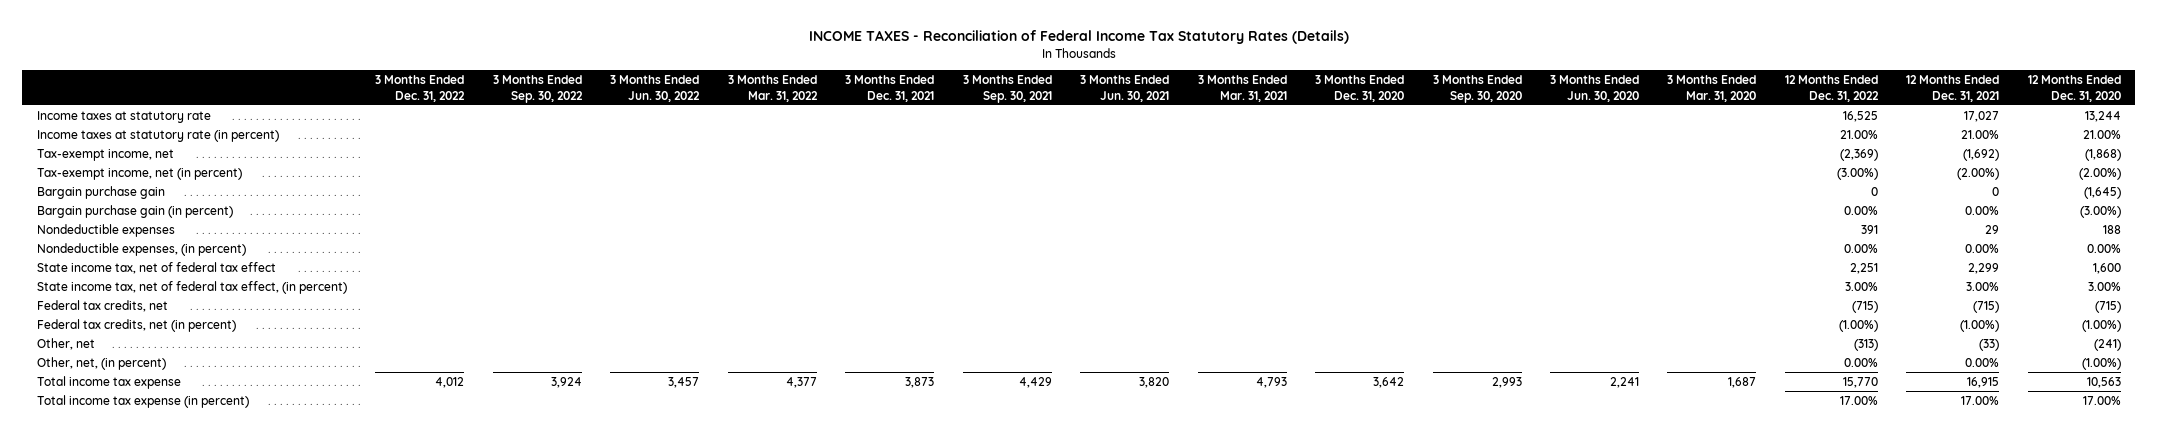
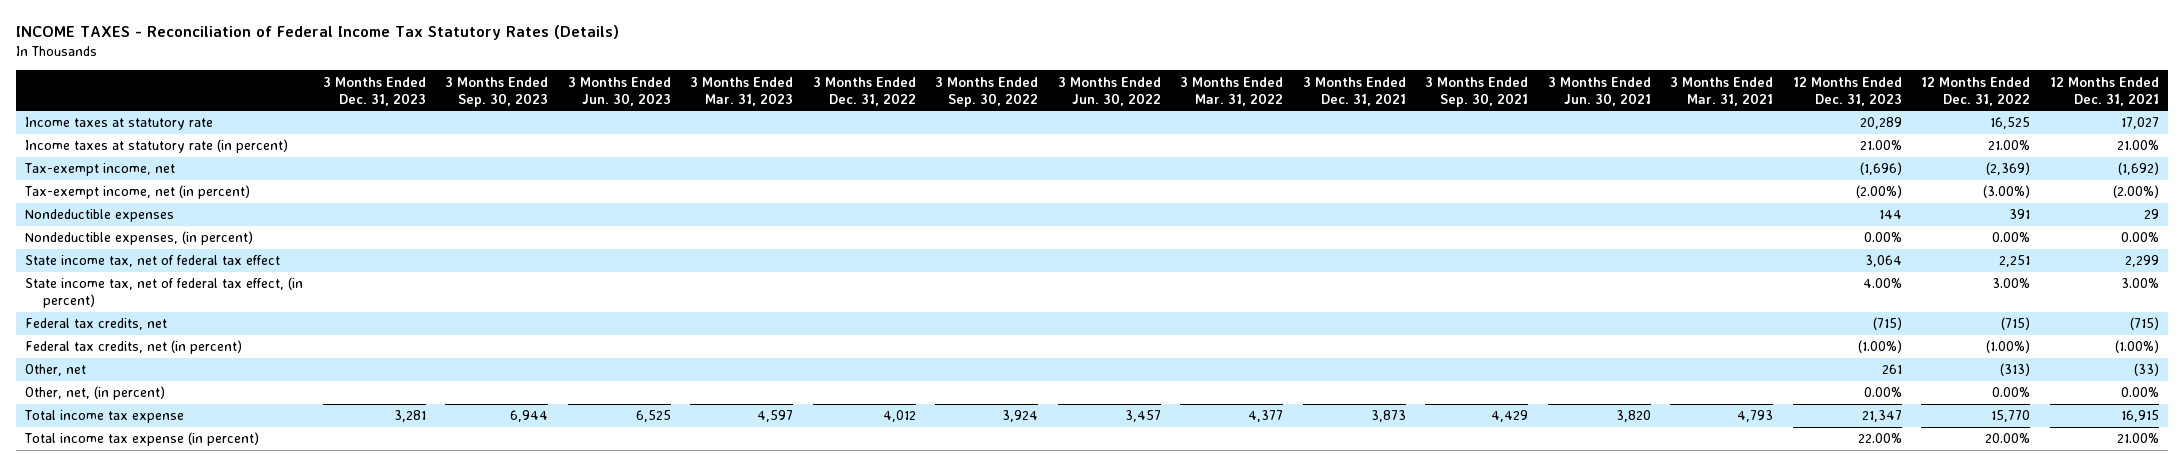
- | 3 Months Ended Dec. 31, 2022 | 3 Months Ended Sep. 30, 2022 | 3 Months Ended Jun. 30, 2022 | 3 Months Ended Mar. 31, 2022 | 3 Months Ended Dec. 31, 2021 | 3 Months Ended Sep. 30, 2021 | 3 Months Ended Jun. 30, 2021 | 3 Months Ended Mar. 31, 2021 | 3 Months Ended Dec. 31, 2020 | 3 Months Ended Sep. 30, 2020 | 3 Months Ended Jun. 30, 2020 | 3 Months Ended Mar. 31, 2020 | 12 Months Ended Dec. 31, 2022 | 12 Months Ended Dec. 31, 2021 | 12 Months Ended Dec. 31, 2020
+ | 3 Months Ended Dec. 31, 2023 | 3 Months Ended Sep. 30, 2023 | 3 Months Ended Jun. 30, 2023 | 3 Months Ended Mar. 31, 2023 | 3 Months Ended Dec. 31, 2022 | 3 Months Ended Sep. 30, 2022 | 3 Months Ended Jun. 30, 2022 | 3 Months Ended Mar. 31, 2022 | 3 Months Ended Dec. 31, 2021 | 3 Months Ended Sep. 30, 2021 | 3 Months Ended Jun. 30, 2021 | 3 Months Ended Mar. 31, 2021 | 12 Months Ended Dec. 31, 2023 | 12 Months Ended Dec. 31, 2022 | 12 Months Ended Dec. 31, 2021
- Bargain purchase gain | | | | | | | | | | | | | 0 | 0 | (1,645)
- Bargain purchase gain (in percent) | | | | | | | | | | | | | 0.00% | 0.00% | (3.00%)
- Total income tax expense (in percent) | | | | | | | | | | | | | 17.00% | 17.00% | 17.00%
+ Total income tax expense (in percent) | | | | | | | | | | | | | 22.00% | 20.00% | 21.00%

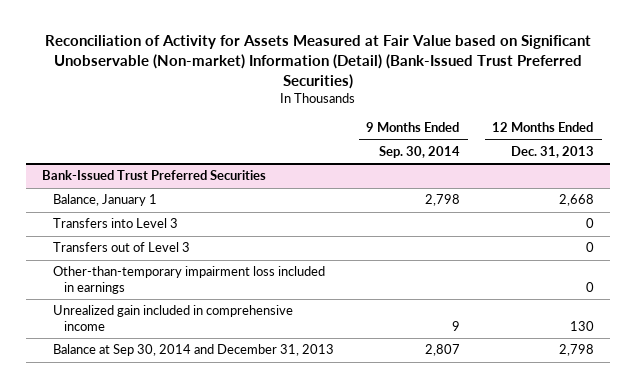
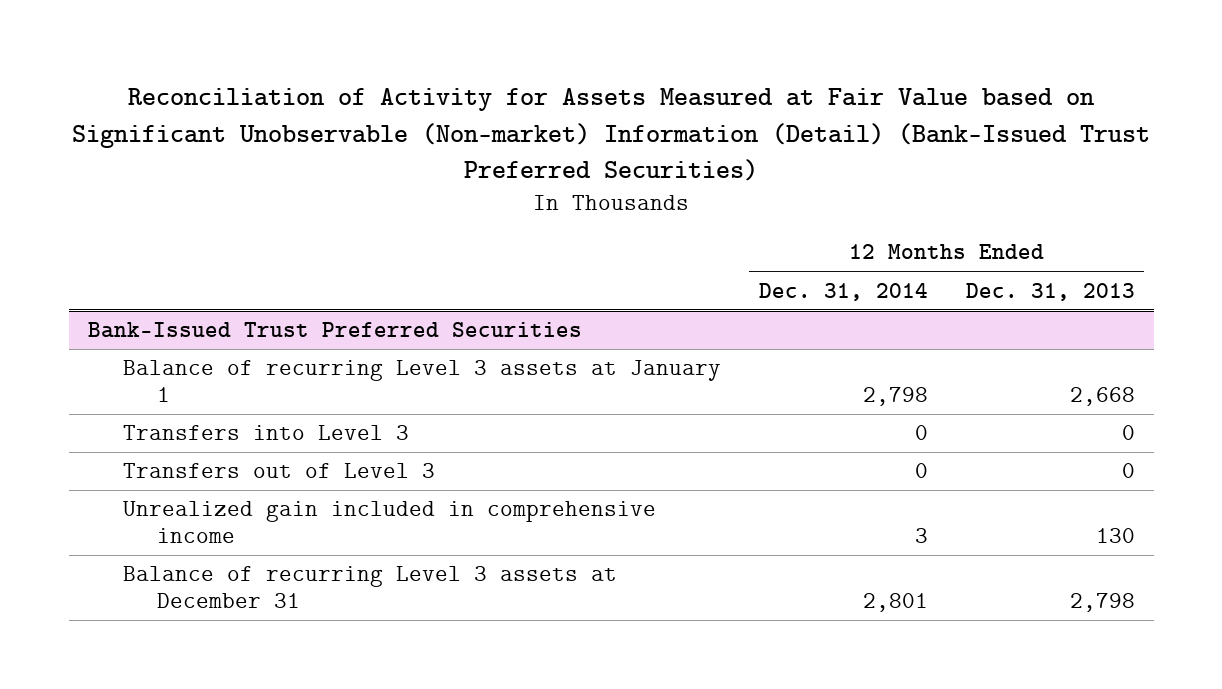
- | 9 Months Ended Sep. 30, 2014 | 12 Months Ended Dec. 31, 2013
+ | 12 Months Ended Dec. 31, 2014 | 12 Months Ended Dec. 31, 2013
@ Bank-Issued Trust Preferred Securities
- Balance, January 1 | 2,798 | 2,668
+ Balance of recurring Level 3 assets at January 1 | 2,798 | 2,668
- Other-than-temporary impairment loss included in earnings | | 0
- Balance at Sep 30, 2014 and December 31, 2013 | 2,807 | 2,798
+ Balance of recurring Level 3 assets at December 31 | 2,801 | 2,798

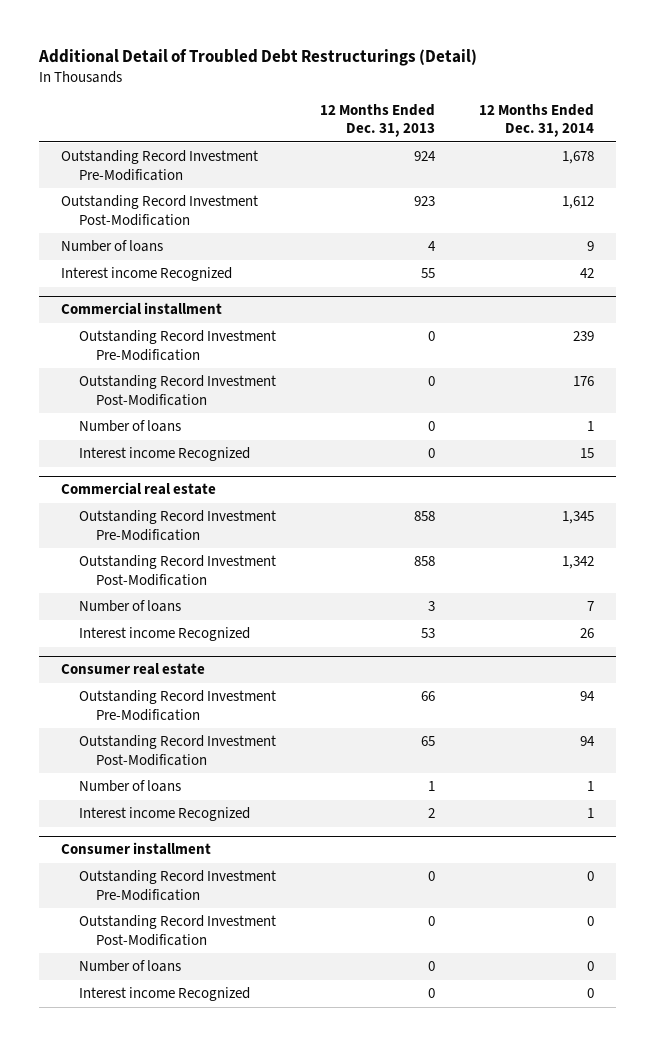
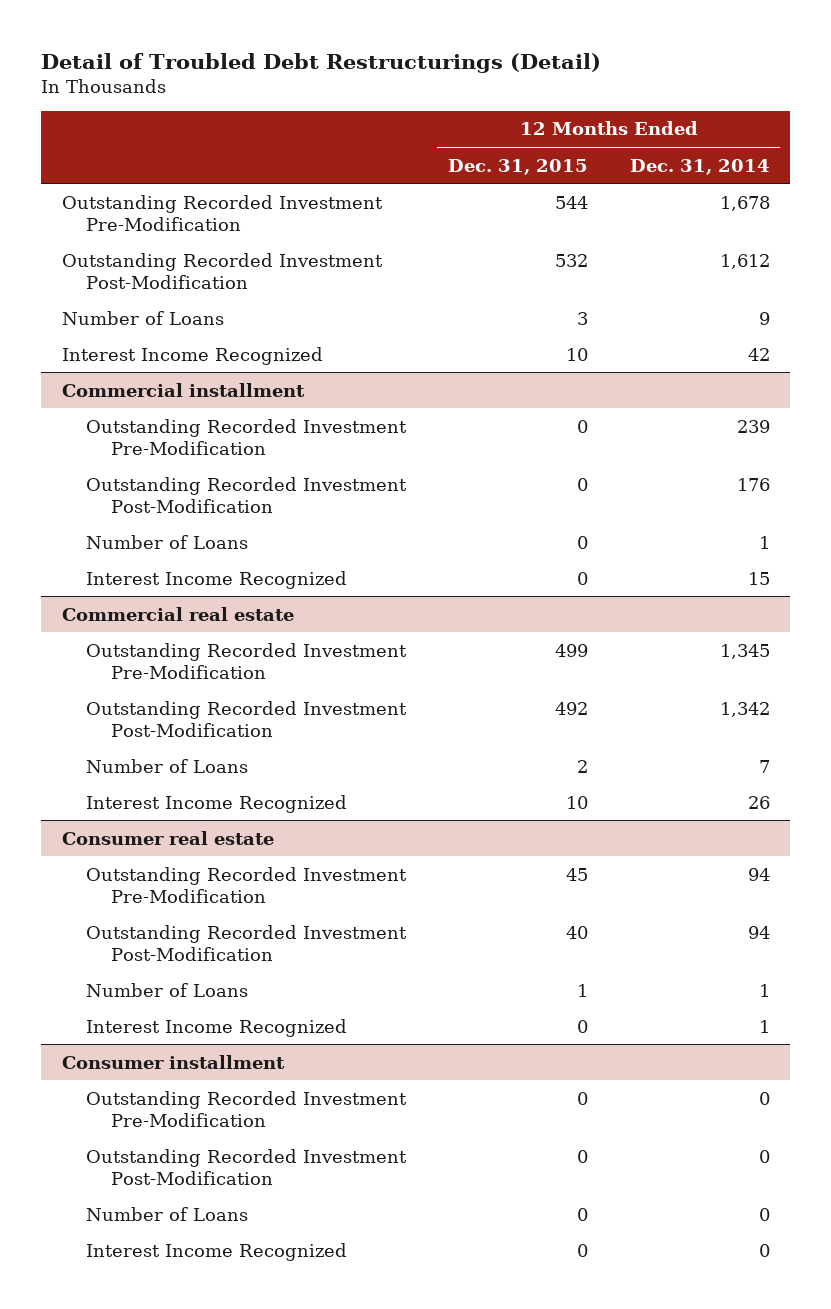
- Additional Detail of Troubled Debt Restructurings (Detail)
+ Detail of Troubled Debt Restructurings (Detail)
- | 12 Months Ended Dec. 31, 2013 | 12 Months Ended Dec. 31, 2014
+ | 12 Months Ended Dec. 31, 2015 | 12 Months Ended Dec. 31, 2014
- Outstanding Record Investment Pre-Modification | 924 | 1,678
- Outstanding Record Investment Post-Modification | 923 | 1,612
- Number of loans | 4 | 9
- Interest income Recognized | 55 | 42
+ Outstanding Recorded Investment Pre-Modification | 544 | 1,678
+ Outstanding Recorded Investment Post-Modification | 532 | 1,612
+ Number of Loans | 3 | 9
+ Interest Income Recognized | 10 | 42
@ Commercial installment
- Outstanding Record Investment Pre-Modification | 0 | 239
- Outstanding Record Investment Post-Modification | 0 | 176
- Number of loans | 0 | 1
- Interest income Recognized | 0 | 15
+ Outstanding Recorded Investment Pre-Modification | 0 | 239
+ Outstanding Recorded Investment Post-Modification | 0 | 176
+ Number of Loans | 0 | 1
+ Interest Income Recognized | 0 | 15
@ Commercial real estate
- Outstanding Record Investment Pre-Modification | 858 | 1,345
- Outstanding Record Investment Post-Modification | 858 | 1,342
- Number of loans | 3 | 7
- Interest income Recognized | 53 | 26
+ Outstanding Recorded Investment Pre-Modification | 499 | 1,345
+ Outstanding Recorded Investment Post-Modification | 492 | 1,342
+ Number of Loans | 2 | 7
+ Interest Income Recognized | 10 | 26
@ Consumer real estate
- Outstanding Record Investment Pre-Modification | 66 | 94
- Outstanding Record Investment Post-Modification | 65 | 94
- Number of loans | 1 | 1
- Interest income Recognized | 2 | 1
+ Outstanding Recorded Investment Pre-Modification | 45 | 94
+ Outstanding Recorded Investment Post-Modification | 40 | 94
+ Number of Loans | 1 | 1
+ Interest Income Recognized | 0 | 1
@ Consumer installment
- Outstanding Record Investment Pre-Modification | 0 | 0
- Outstanding Record Investment Post-Modification | 0 | 0
- Number of loans | 0 | 0
- Interest income Recognized | 0 | 0
+ Outstanding Recorded Investment Pre-Modification | 0 | 0
+ Outstanding Recorded Investment Post-Modification | 0 | 0
+ Number of Loans | 0 | 0
+ Interest Income Recognized | 0 | 0

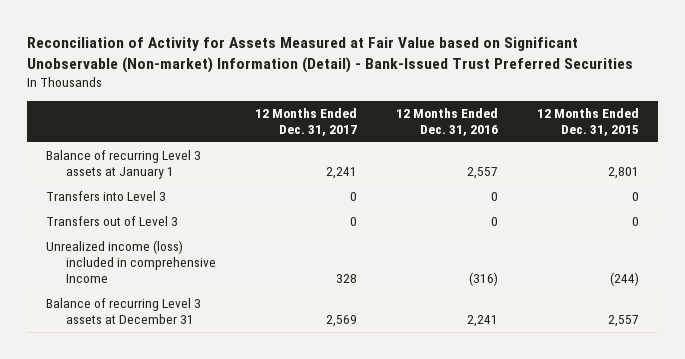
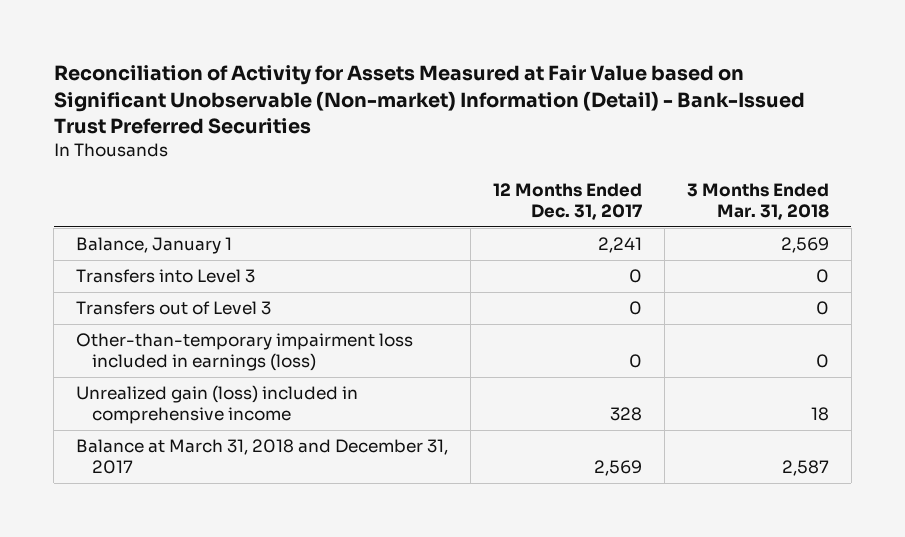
- | 12 Months Ended Dec. 31, 2017 | 12 Months Ended Dec. 31, 2016 | 12 Months Ended Dec. 31, 2015
+ | 12 Months Ended Dec. 31, 2017 | 3 Months Ended Mar. 31, 2018
- Balance of recurring Level 3 assets at January 1 | 2,241 | 2,557 | 2,801
+ Balance, January 1 | 2,241 | 2,569
- Unrealized income (loss) included in comprehensive Income | 328 | (316) | (244)
- Balance of recurring Level 3 assets at December 31 | 2,569 | 2,241 | 2,557
+ Other-than-temporary impairment loss included in earnings (loss) | 0 | 0
+ Unrealized gain (loss) included in comprehensive income | 328 | 18
+ Balance at March 31, 2018 and December 31, 2017 | 2,569 | 2,587

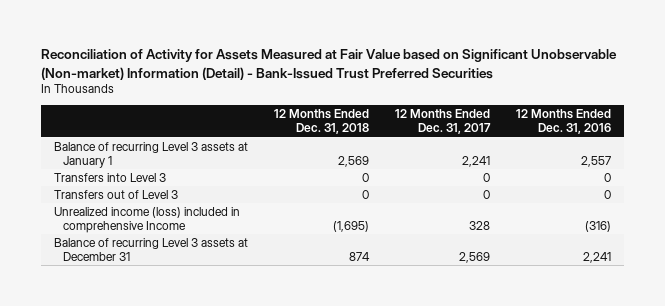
- | 12 Months Ended Dec. 31, 2017 | 3 Months Ended Mar. 31, 2018
+ | 12 Months Ended Dec. 31, 2018 | 12 Months Ended Dec. 31, 2017 | 12 Months Ended Dec. 31, 2016
- Balance, January 1 | 2,241 | 2,569
+ Balance of recurring Level 3 assets at January 1 | 2,569 | 2,241 | 2,557
- Other-than-temporary impairment loss included in earnings (loss) | 0 | 0
- Unrealized gain (loss) included in comprehensive income | 328 | 18
- Balance at March 31, 2018 and December 31, 2017 | 2,569 | 2,587
+ Unrealized income (loss) included in comprehensive Income | (1,695) | 328 | (316)
+ Balance of recurring Level 3 assets at December 31 | 874 | 2,569 | 2,241

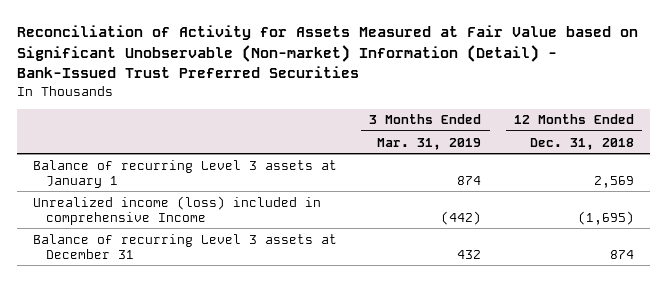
- | 12 Months Ended Dec. 31, 2018 | 12 Months Ended Dec. 31, 2017 | 12 Months Ended Dec. 31, 2016
+ | 3 Months Ended Mar. 31, 2019 | 12 Months Ended Dec. 31, 2018
- Transfers into Level 3 | 0 | 0 | 0
- Transfers out of Level 3 | 0 | 0 | 0

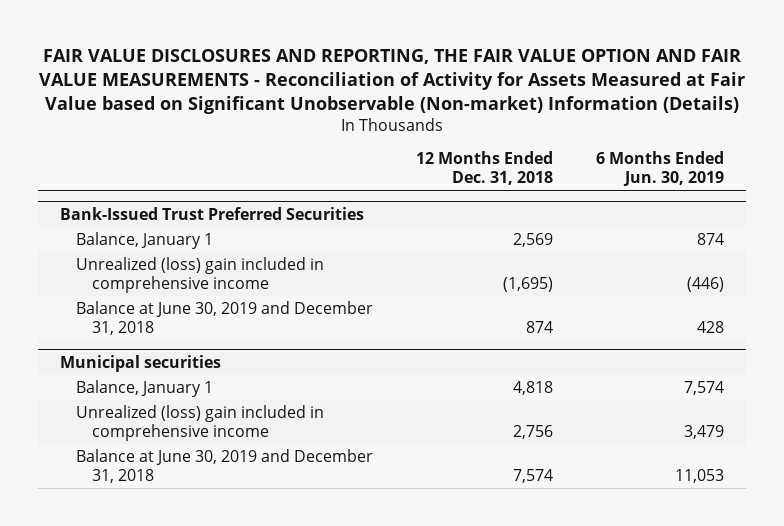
- Reconciliation of Activity for Assets Measured at Fair Value based on Significant Unobservable (Non-market) Information (Detail) - Bank-Issued Trust Preferred Securities
+ FAIR VALUE DISCLOSURES AND REPORTING, THE FAIR VALUE OPTION AND FAIR VALUE MEASUREMENTS - Reconciliation of Activity for Assets Measured at Fair Value based on Significant Unobservable (Non-market) Information (Details)
- | 3 Months Ended Mar. 31, 2019 | 12 Months Ended Dec. 31, 2018
+ | 12 Months Ended Dec. 31, 2018 | 6 Months Ended Jun. 30, 2019
- Balance of recurring Level 3 assets at January 1 | 874 | 2,569
- Unrealized income (loss) included in comprehensive Income | (442) | (1,695)
- Balance of recurring Level 3 assets at December 31 | 432 | 874
+ Bank-Issued Trust Preferred Securities
+ Balance, January 1 | 2,569 | 874
+ Unrealized (loss) gain included in comprehensive income | (1,695) | (446)
+ Balance at June 30, 2019 and December 31, 2018 | 874 | 428
+ Municipal securities
+ Balance, January 1 | 4,818 | 7,574
+ Unrealized (loss) gain included in comprehensive income | 2,756 | 3,479
+ Balance at June 30, 2019 and December 31, 2018 | 7,574 | 11,053

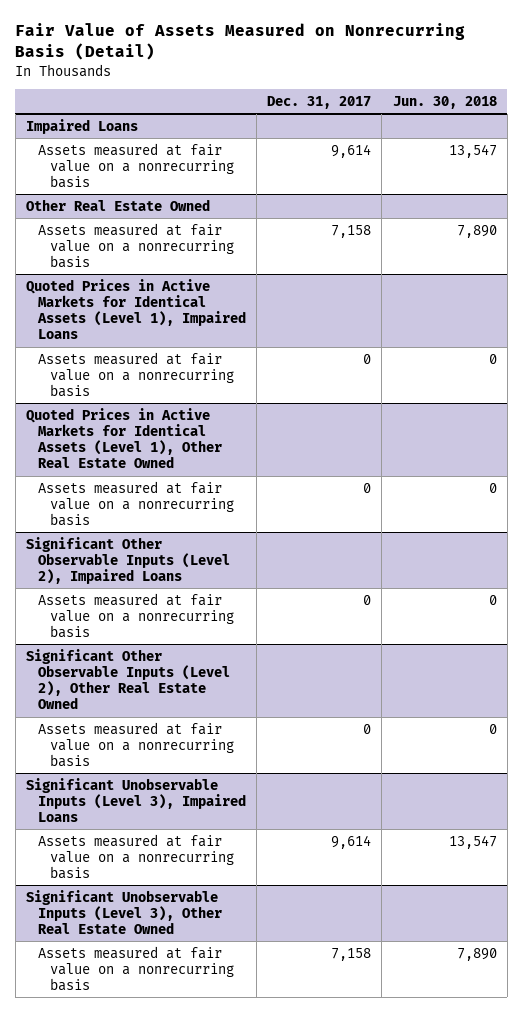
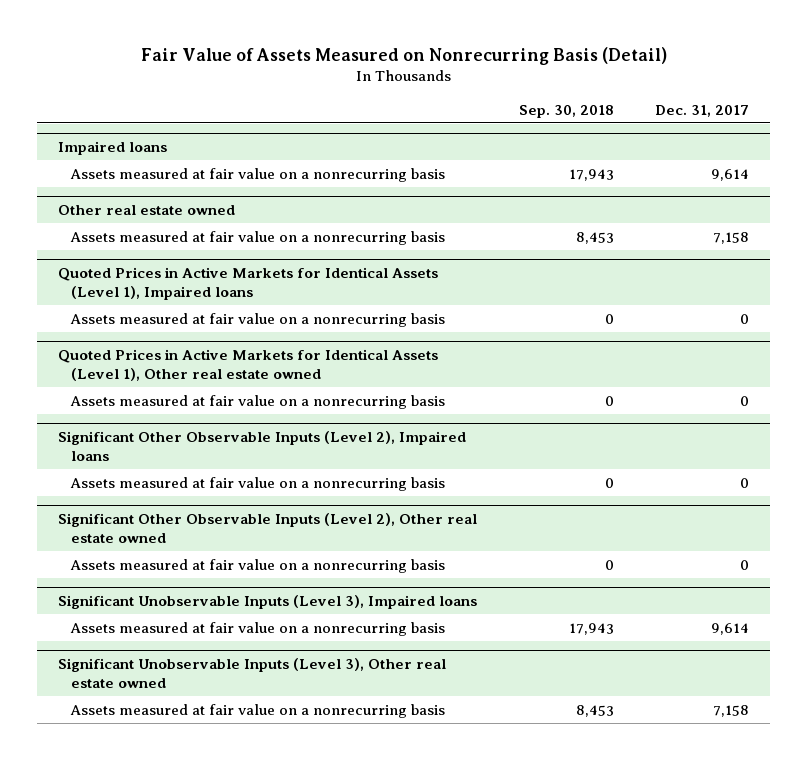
- | Dec. 31, 2017 | Jun. 30, 2018
+ | Sep. 30, 2018 | Dec. 31, 2017
- Impaired Loans
+ Impaired loans
- Other Real Estate Owned
+ Other real estate owned
- Quoted Prices in Active Markets for Identical Assets (Level 1), Impaired Loans
+ Quoted Prices in Active Markets for Identical Assets (Level 1), Impaired loans
- Quoted Prices in Active Markets for Identical Assets (Level 1), Other Real Estate Owned
+ Quoted Prices in Active Markets for Identical Assets (Level 1), Other real estate owned
- Significant Other Observable Inputs (Level 2), Impaired Loans
+ Significant Other Observable Inputs (Level 2), Impaired loans
- Significant Other Observable Inputs (Level 2), Other Real Estate Owned
+ Significant Other Observable Inputs (Level 2), Other real estate owned
- Significant Unobservable Inputs (Level 3), Impaired Loans
+ Significant Unobservable Inputs (Level 3), Impaired loans
- Significant Unobservable Inputs (Level 3), Other Real Estate Owned
+ Significant Unobservable Inputs (Level 3), Other real estate owned

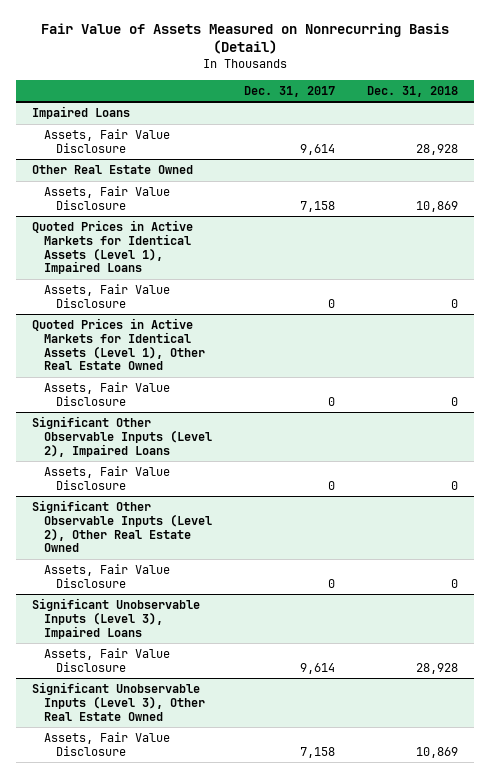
- | Sep. 30, 2018 | Dec. 31, 2017
+ | Dec. 31, 2017 | Dec. 31, 2018
- Impaired loans
- Assets measured at fair value on a nonrecurring basis | 17,943 | 9,614
- Other real estate owned
- Assets measured at fair value on a nonrecurring basis | 8,453 | 7,158
- Quoted Prices in Active Markets for Identical Assets (Level 1), Impaired loans
- Assets measured at fair value on a nonrecurring basis | 0 | 0
- Quoted Prices in Active Markets for Identical Assets (Level 1), Other real estate owned
- Assets measured at fair value on a nonrecurring basis | 0 | 0
- Significant Other Observable Inputs (Level 2), Impaired loans
- Assets measured at fair value on a nonrecurring basis | 0 | 0
- Significant Other Observable Inputs (Level 2), Other real estate owned
- Assets measured at fair value on a nonrecurring basis | 0 | 0
- Significant Unobservable Inputs (Level 3), Impaired loans
- Assets measured at fair value on a nonrecurring basis | 17,943 | 9,614
- Significant Unobservable Inputs (Level 3), Other real estate owned
- Assets measured at fair value on a nonrecurring basis | 8,453 | 7,158
+ Impaired Loans
+ Assets, Fair Value Disclosure | 9,614 | 28,928
+ Other Real Estate Owned
+ Assets, Fair Value Disclosure | 7,158 | 10,869
+ Quoted Prices in Active Markets for Identical Assets (Level 1), Impaired Loans
+ Assets, Fair Value Disclosure | 0 | 0
+ Quoted Prices in Active Markets for Identical Assets (Level 1), Other Real Estate Owned
+ Assets, Fair Value Disclosure | 0 | 0
+ Significant Other Observable Inputs (Level 2), Impaired Loans
+ Assets, Fair Value Disclosure | 0 | 0
+ Significant Other Observable Inputs (Level 2), Other Real Estate Owned
+ Assets, Fair Value Disclosure | 0 | 0
+ Significant Unobservable Inputs (Level 3), Impaired Loans
+ Assets, Fair Value Disclosure | 9,614 | 28,928
+ Significant Unobservable Inputs (Level 3), Other Real Estate Owned
+ Assets, Fair Value Disclosure | 7,158 | 10,869

